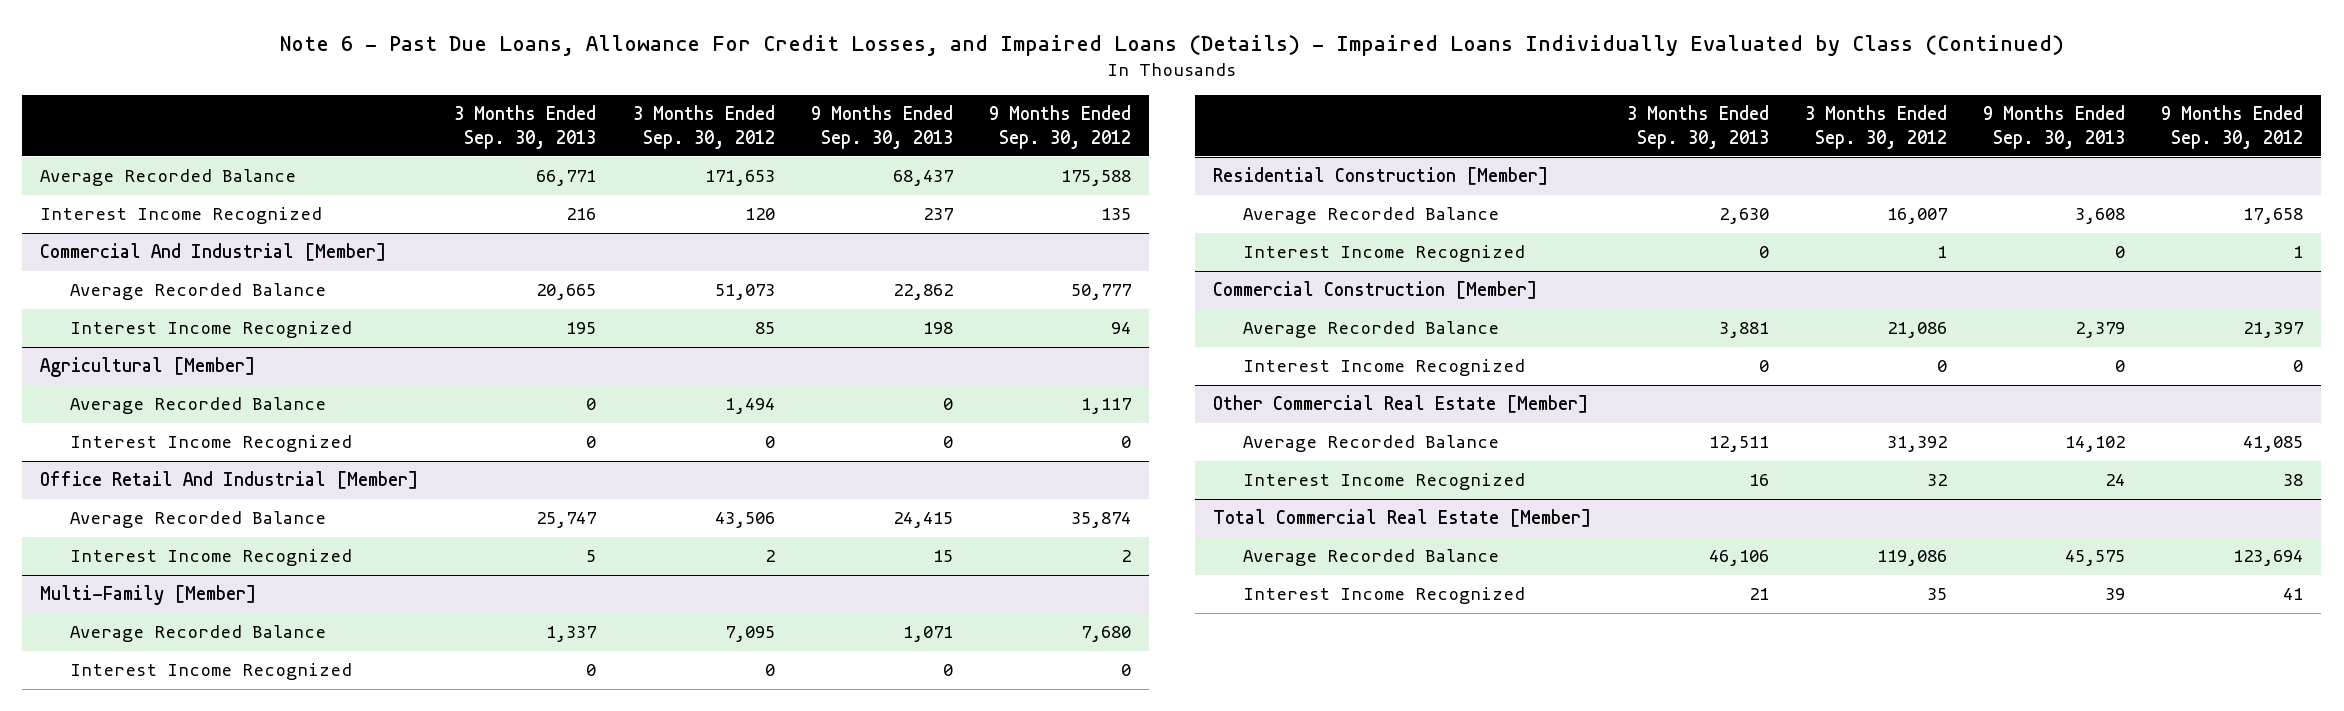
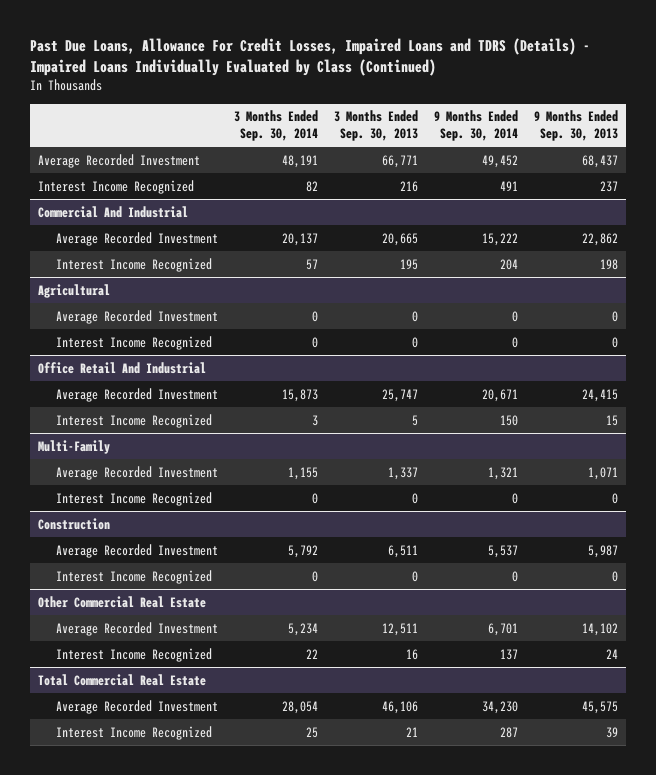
- Note 6 - Past Due Loans, Allowance For Credit Losses, and Impaired Loans (Details) - Impaired Loans Individually Evaluated by Class (Continued)
+ Past Due Loans, Allowance For Credit Losses, Impaired Loans and TDRS (Details) - Impaired Loans Individually Evaluated by Class (Continued)
- | 3 Months Ended Sep. 30, 2013 | 3 Months Ended Sep. 30, 2012 | 9 Months Ended Sep. 30, 2013 | 9 Months Ended Sep. 30, 2012
+ | 3 Months Ended Sep. 30, 2014 | 3 Months Ended Sep. 30, 2013 | 9 Months Ended Sep. 30, 2014 | 9 Months Ended Sep. 30, 2013
- Average Recorded Balance | 66,771 | 171,653 | 68,437 | 175,588
+ Average Recorded Investment | 48,191 | 66,771 | 49,452 | 68,437
- Commercial And Industrial [Member]
- Average Recorded Balance | 20,665 | 51,073 | 22,862 | 50,777
+ Commercial And Industrial
+ Average Recorded Investment | 20,137 | 20,665 | 15,222 | 22,862
- Agricultural [Member]
- Average Recorded Balance | 0 | 1,494 | 0 | 1,117
+ Agricultural
+ Average Recorded Investment | 0 | 0 | 0 | 0
- Office Retail And Industrial [Member]
- Average Recorded Balance | 25,747 | 43,506 | 24,415 | 35,874
+ Office Retail And Industrial
+ Average Recorded Investment | 15,873 | 25,747 | 20,671 | 24,415
- Multi-Family [Member]
- Average Recorded Balance | 1,337 | 7,095 | 1,071 | 7,680
- Interest Income Recognized | 0 | 0 | 0 | 0
- Residential Construction [Member]
- Average Recorded Balance | 2,630 | 16,007 | 3,608 | 17,658
+ Multi-Family
+ Average Recorded Investment | 1,155 | 1,337 | 1,321 | 1,071
- Commercial Construction [Member]
- Average Recorded Balance | 3,881 | 21,086 | 2,379 | 21,397
+ Construction
+ Average Recorded Investment | 5,792 | 6,511 | 5,537 | 5,987
- Other Commercial Real Estate [Member]
- Average Recorded Balance | 12,511 | 31,392 | 14,102 | 41,085
+ Other Commercial Real Estate
+ Average Recorded Investment | 5,234 | 12,511 | 6,701 | 14,102
- Total Commercial Real Estate [Member]
- Average Recorded Balance | 46,106 | 119,086 | 45,575 | 123,694
+ Total Commercial Real Estate
+ Average Recorded Investment | 28,054 | 46,106 | 34,230 | 45,575

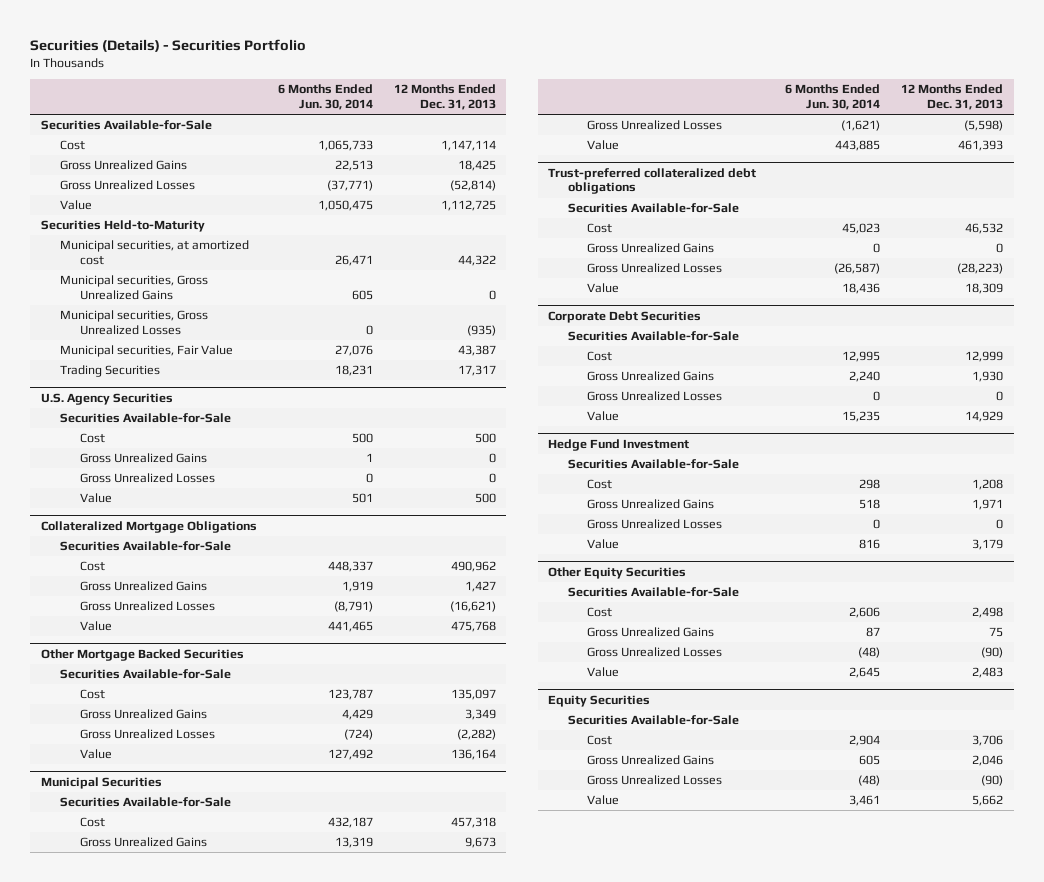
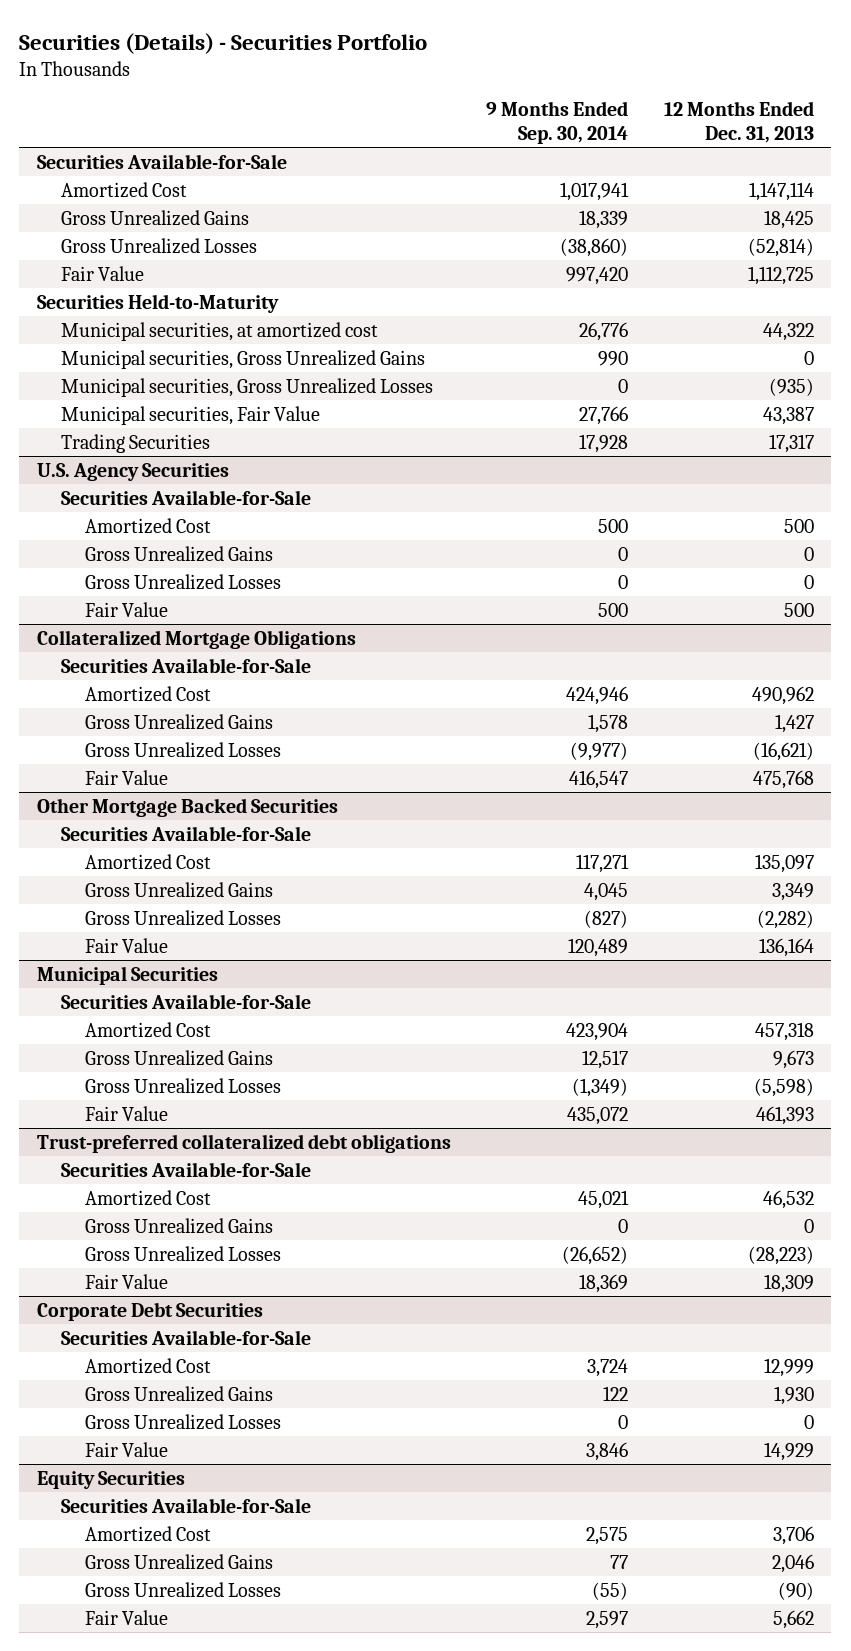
- | 6 Months Ended Jun. 30, 2014 | 12 Months Ended Dec. 31, 2013
+ | 9 Months Ended Sep. 30, 2014 | 12 Months Ended Dec. 31, 2013
- Cost | 1,065,733 | 1,147,114
+ Amortized Cost | 1,017,941 | 1,147,114
- Value | 1,050,475 | 1,112,725
+ Fair Value | 997,420 | 1,112,725
@ U.S. Agency Securities
- Cost | 500 | 500
+ Amortized Cost | 500 | 500
- Value | 501 | 500
+ Fair Value | 500 | 500
@ Collateralized Mortgage Obligations
- Cost | 448,337 | 490,962
+ Amortized Cost | 424,946 | 490,962
- Value | 441,465 | 475,768
+ Fair Value | 416,547 | 475,768
@ Other Mortgage Backed Securities
- Cost | 123,787 | 135,097
+ Amortized Cost | 117,271 | 135,097
- Value | 127,492 | 136,164
+ Fair Value | 120,489 | 136,164
@ Municipal Securities
- Cost | 432,187 | 457,318
+ Amortized Cost | 423,904 | 457,318
- Value | 443,885 | 461,393
+ Fair Value | 435,072 | 461,393
@ Trust-preferred collateralized debt obligations
- Cost | 45,023 | 46,532
+ Amortized Cost | 45,021 | 46,532
- Value | 18,436 | 18,309
+ Fair Value | 18,369 | 18,309
@ Corporate Debt Securities
- Cost | 12,995 | 12,999
+ Amortized Cost | 3,724 | 12,999
- Value | 15,235 | 14,929
- Hedge Fund Investment
- Securities Available-for-Sale
- Cost | 298 | 1,208
- Gross Unrealized Gains | 518 | 1,971
- Gross Unrealized Losses | 0 | 0
- Value | 816 | 3,179
- Other Equity Securities
- Securities Available-for-Sale
- Cost | 2,606 | 2,498
- Gross Unrealized Gains | 87 | 75
- Gross Unrealized Losses | (48) | (90)
- Value | 2,645 | 2,483
@ Corporate Debt Securities
+ Fair Value | 3,846 | 14,929
@ Equity Securities
- Cost | 2,904 | 3,706
+ Amortized Cost | 2,575 | 3,706
- Value | 3,461 | 5,662
+ Fair Value | 2,597 | 5,662

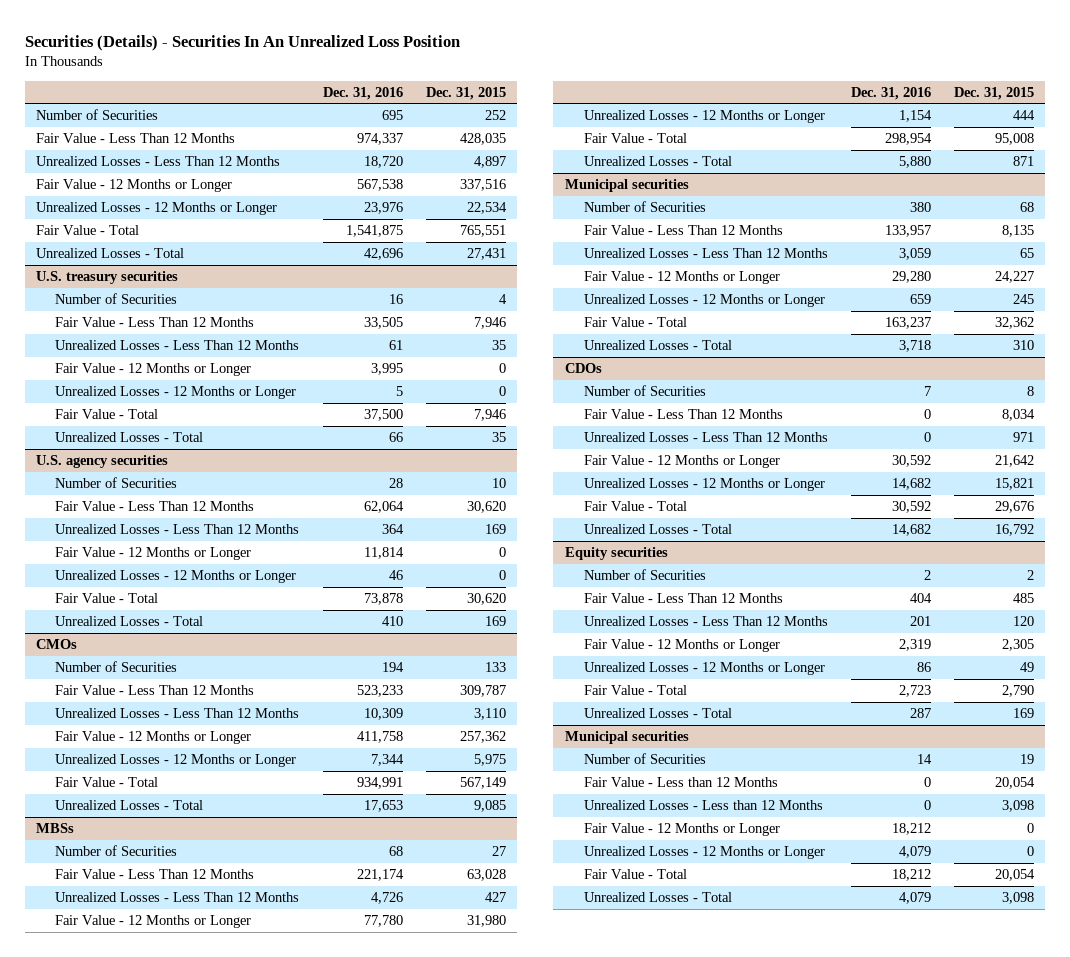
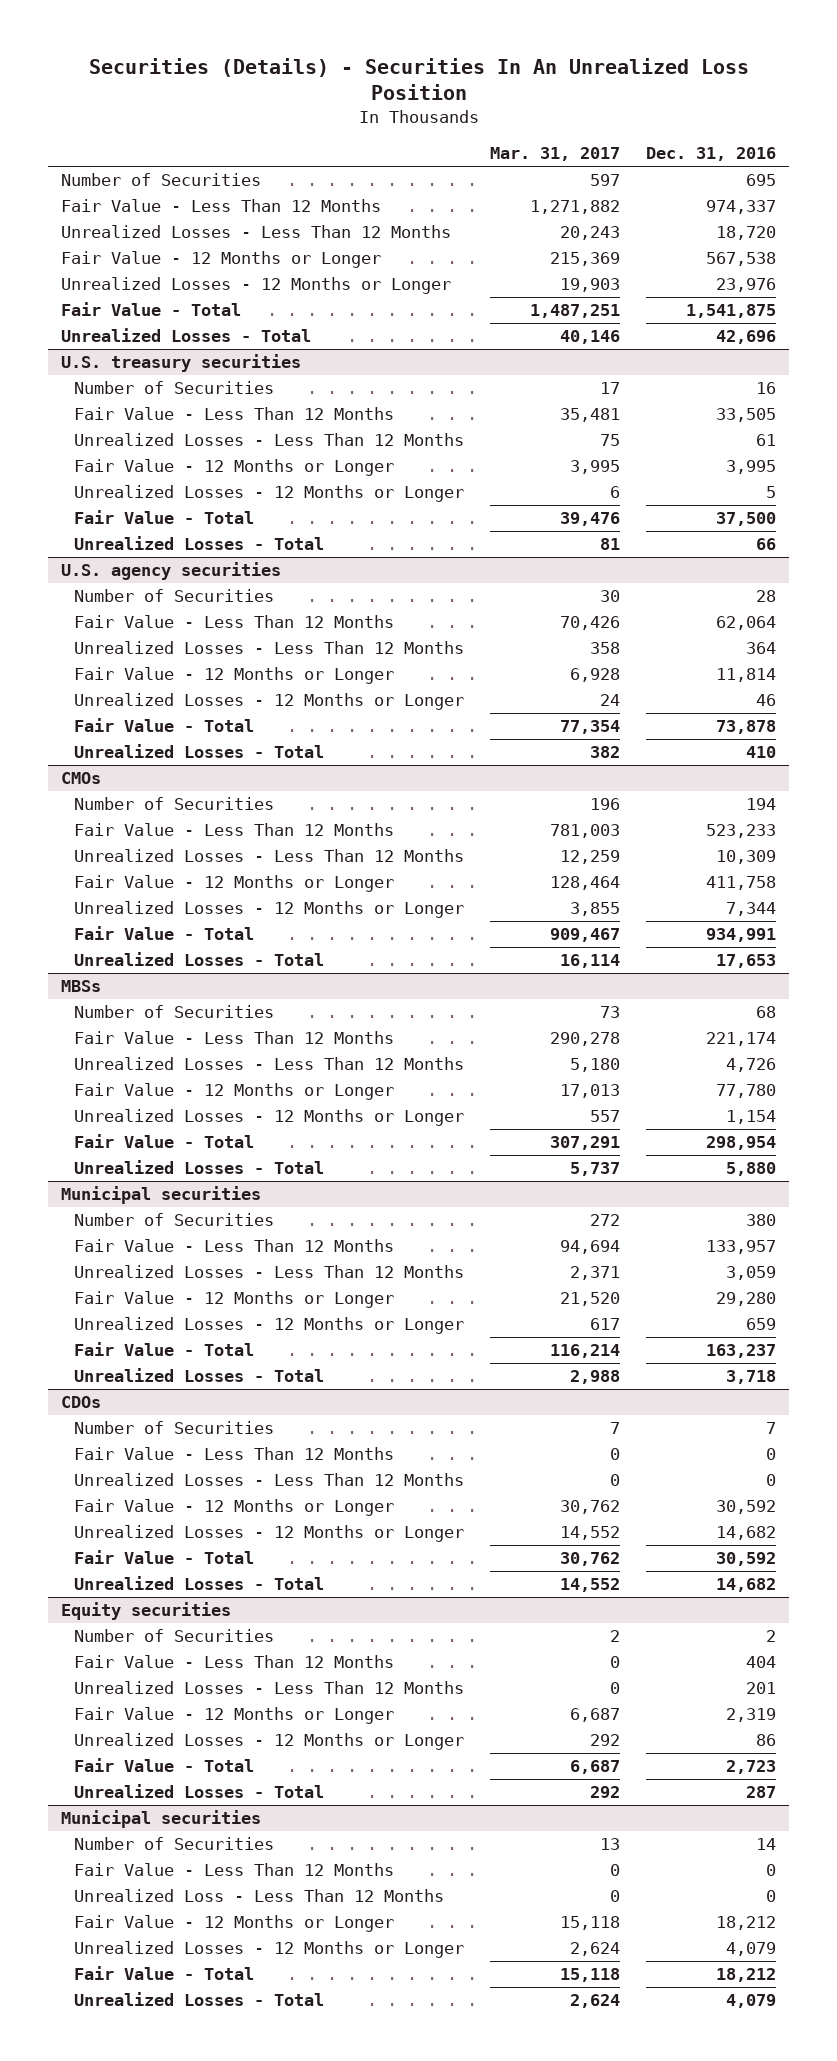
- | Dec. 31, 2016 | Dec. 31, 2015
+ | Mar. 31, 2017 | Dec. 31, 2016
@ Municipal securities
- Fair Value - Less than 12 Months | 0 | 20,054
- Unrealized Losses - Less than 12 Months | 0 | 3,098
+ Fair Value - Less Than 12 Months | 0 | 0
+ Unrealized Loss - Less Than 12 Months | 0 | 0

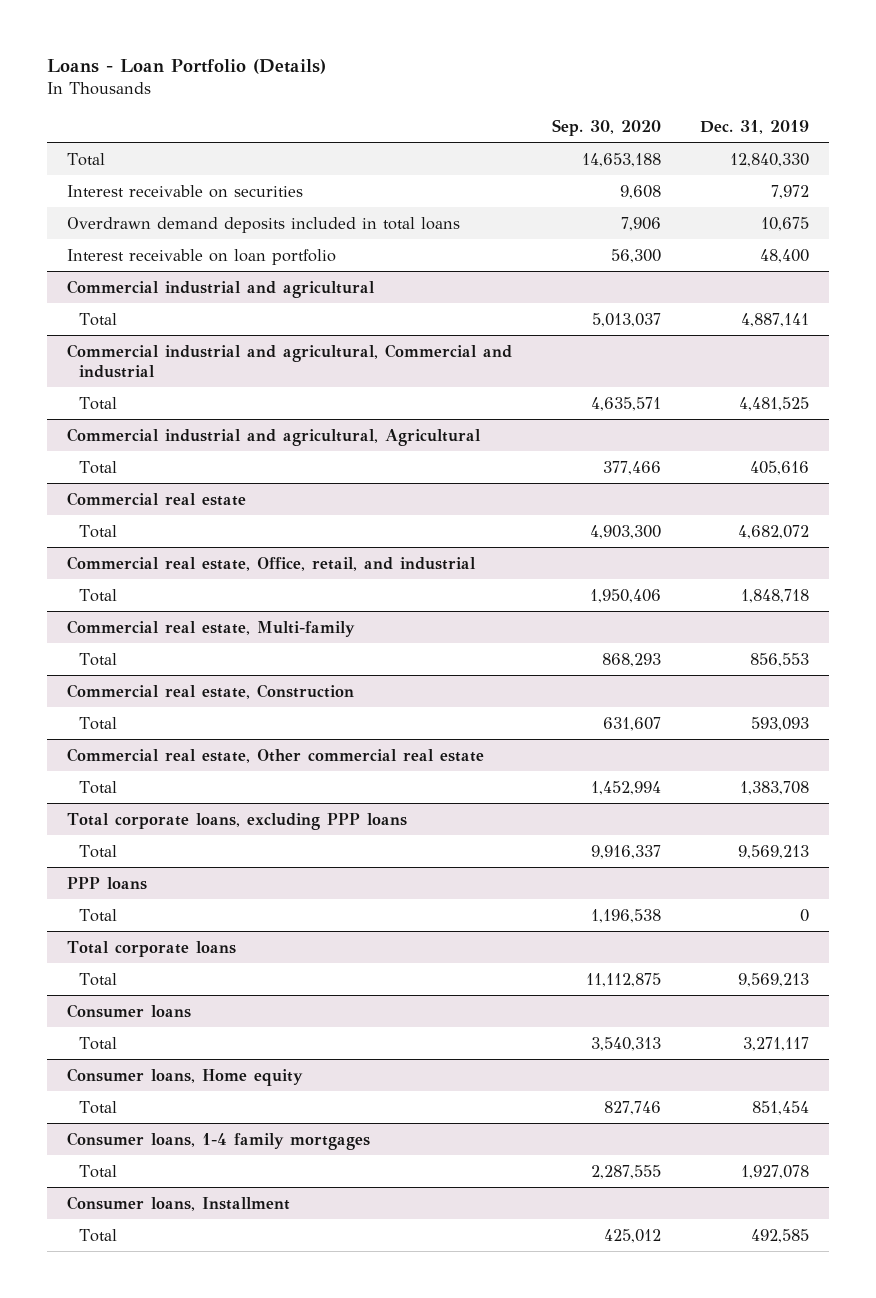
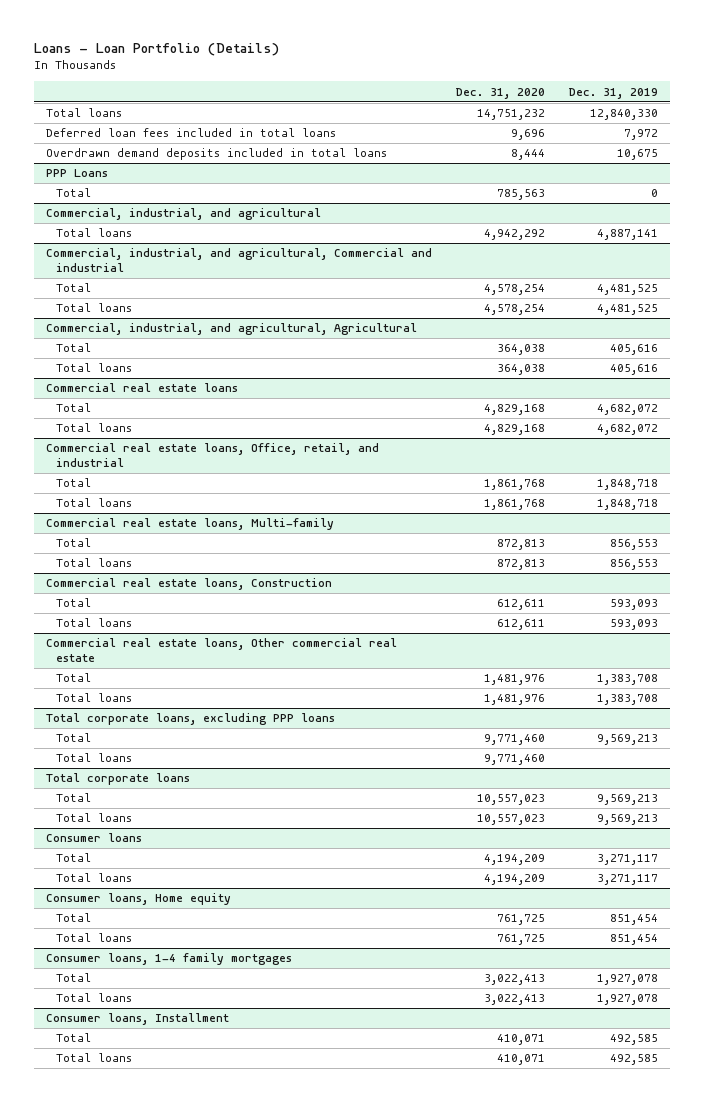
- | Sep. 30, 2020 | Dec. 31, 2019
+ | Dec. 31, 2020 | Dec. 31, 2019
- Total | 14,653,188 | 12,840,330
- Interest receivable on securities | 9,608 | 7,972
+ Total loans | 14,751,232 | 12,840,330
+ Deferred loan fees included in total loans | 9,696 | 7,972
- Interest receivable on loan portfolio | 56,300 | 48,400
- Commercial industrial and agricultural
- Total | 5,013,037 | 4,887,141
- Commercial industrial and agricultural, Commercial and industrial
+ PPP Loans
+ Total | 785,563 | 0
+ Commercial, industrial, and agricultural
+ Total loans | 4,942,292 | 4,887,141
+ Commercial, industrial, and agricultural, Commercial and industrial
- Commercial industrial and agricultural, Agricultural
+ Total loans | 4,578,254 | 4,481,525
+ Commercial, industrial, and agricultural, Agricultural
- Commercial real estate
+ Total loans | 364,038 | 405,616
+ Commercial real estate loans
- Commercial real estate, Office, retail, and industrial
+ Total loans | 4,829,168 | 4,682,072
+ Commercial real estate loans, Office, retail, and industrial
- Commercial real estate, Multi-family
+ Total loans | 1,861,768 | 1,848,718
+ Commercial real estate loans, Multi-family
- Commercial real estate, Construction
+ Total loans | 872,813 | 856,553
+ Commercial real estate loans, Construction
- Commercial real estate, Other commercial real estate
+ Total loans | 612,611 | 593,093
+ Commercial real estate loans, Other commercial real estate
+ Total loans | 1,481,976 | 1,383,708
- PPP loans
- Total | 1,196,538 | 0
@ Total corporate loans, excluding PPP loans
+ Total loans | 9,771,460 |
@ Total corporate loans
+ Total loans | 10,557,023 | 9,569,213
@ Consumer loans
+ Total loans | 4,194,209 | 3,271,117
@ Consumer loans, Home equity
+ Total loans | 761,725 | 851,454
@ Consumer loans, 1-4 family mortgages
+ Total loans | 3,022,413 | 1,927,078
@ Consumer loans, Installment
+ Total loans | 410,071 | 492,585

